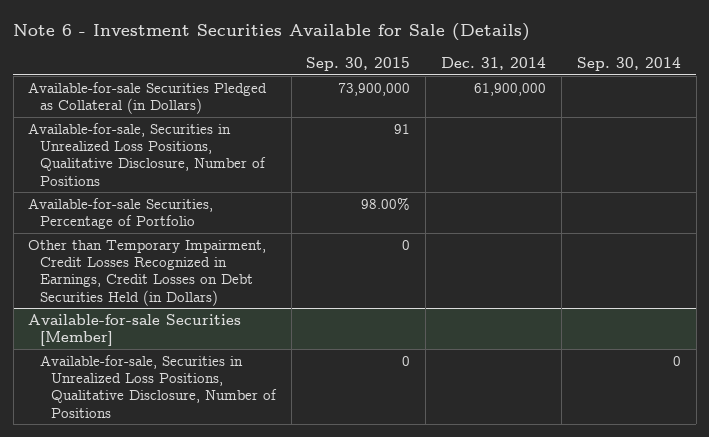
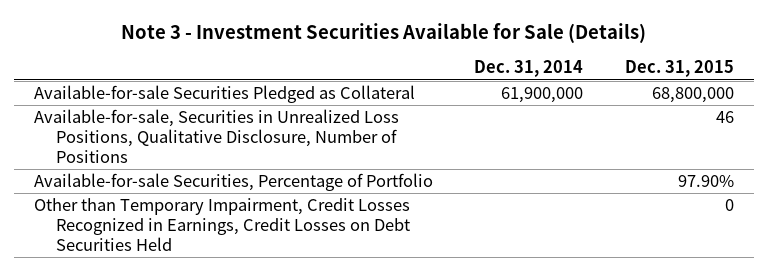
- Note 6 - Investment Securities Available for Sale (Details)
+ Note 3 - Investment Securities Available for Sale (Details)
- | Sep. 30, 2015 | Dec. 31, 2014 | Sep. 30, 2014
+ | Dec. 31, 2014 | Dec. 31, 2015
- Available-for-sale Securities Pledged as Collateral (in Dollars) | 73,900,000 | 61,900,000 |
+ Available-for-sale Securities Pledged as Collateral | 61,900,000 | 68,800,000
- Other than Temporary Impairment, Credit Losses Recognized in Earnings, Credit Losses on Debt Securities Held (in Dollars) | 0 | |
- Available-for-sale Securities [Member]
- Available-for-sale, Securities in Unrealized Loss Positions, Qualitative Disclosure, Number of Positions | 0 | | 0
+ Other than Temporary Impairment, Credit Losses Recognized in Earnings, Credit Losses on Debt Securities Held | | 0

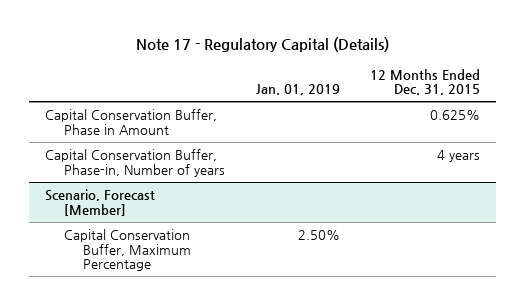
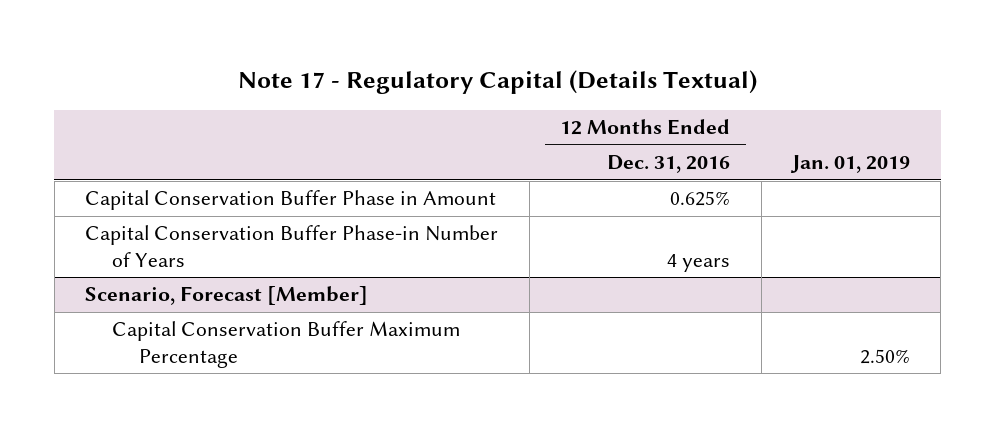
- Note 17 - Regulatory Capital (Details)
+ Note 17 - Regulatory Capital (Details Textual)
- | Jan. 01, 2019 | 12 Months Ended Dec. 31, 2015
+ | 12 Months Ended Dec. 31, 2016 | Jan. 01, 2019
- Capital Conservation Buffer, Phase in Amount | | 0.625%
- Capital Conservation Buffer, Phase-in, Number of years | | 4 years
+ Capital Conservation Buffer Phase in Amount | 0.625% |
+ Capital Conservation Buffer Phase-in Number of Years | 4 years |
@ Scenario, Forecast [Member]
- Capital Conservation Buffer, Maximum Percentage | 2.50% |
+ Capital Conservation Buffer Maximum Percentage | | 2.50%

